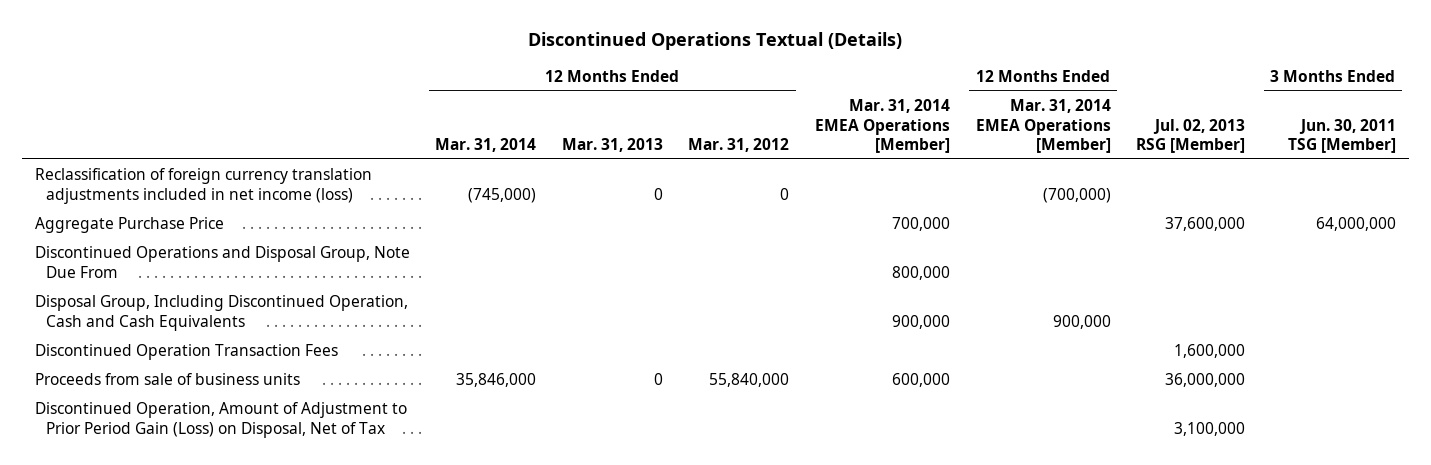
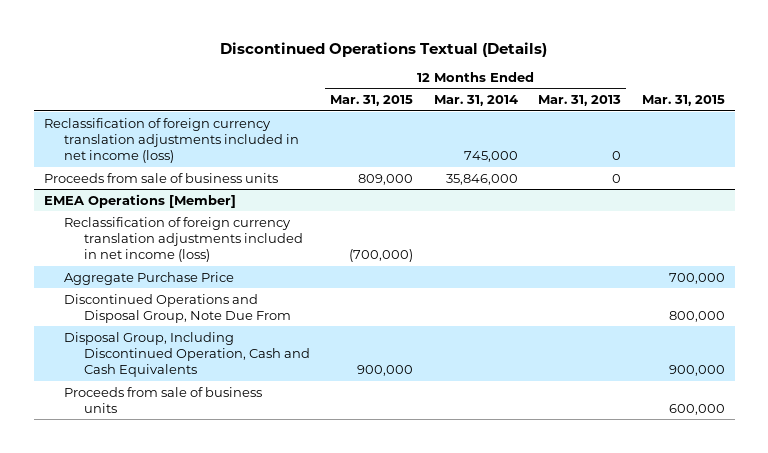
- | 12 Months Ended Mar. 31, 2014 | 12 Months Ended Mar. 31, 2013 | 12 Months Ended Mar. 31, 2012 | Mar. 31, 2014 EMEA Operations [Member] | 12 Months Ended Mar. 31, 2014 EMEA Operations [Member] | Jul. 02, 2013 RSG [Member] | 3 Months Ended Jun. 30, 2011 TSG [Member]
+ | 12 Months Ended Mar. 31, 2015 | 12 Months Ended Mar. 31, 2014 | 12 Months Ended Mar. 31, 2013 | Mar. 31, 2015
- Reclassification of foreign currency translation adjustments included in net income (loss) | (745,000) | 0 | 0 | | (700,000) | |
- Aggregate Purchase Price | | | | 700,000 | | 37,600,000 | 64,000,000
- Discontinued Operations and Disposal Group, Note Due From | | | | 800,000 | | |
- Disposal Group, Including Discontinued Operation, Cash and Cash Equivalents | | | | 900,000 | 900,000 | |
- Discontinued Operation Transaction Fees | | | | | | 1,600,000 |
+ Reclassification of foreign currency translation adjustments included in net income (loss) | | 745,000 | 0 |
- Discontinued Operation, Amount of Adjustment to Prior Period Gain (Loss) on Disposal, Net of Tax | | | | | | 3,100,000 |
+ EMEA Operations [Member]
+ Reclassification of foreign currency translation adjustments included in net income (loss) | (700,000) | | |
+ Aggregate Purchase Price | | | | 700,000
+ Discontinued Operations and Disposal Group, Note Due From | | | | 800,000
+ Disposal Group, Including Discontinued Operation, Cash and Cash Equivalents | 900,000 | | | 900,000
+ Proceeds from sale of business units | | | | 600,000

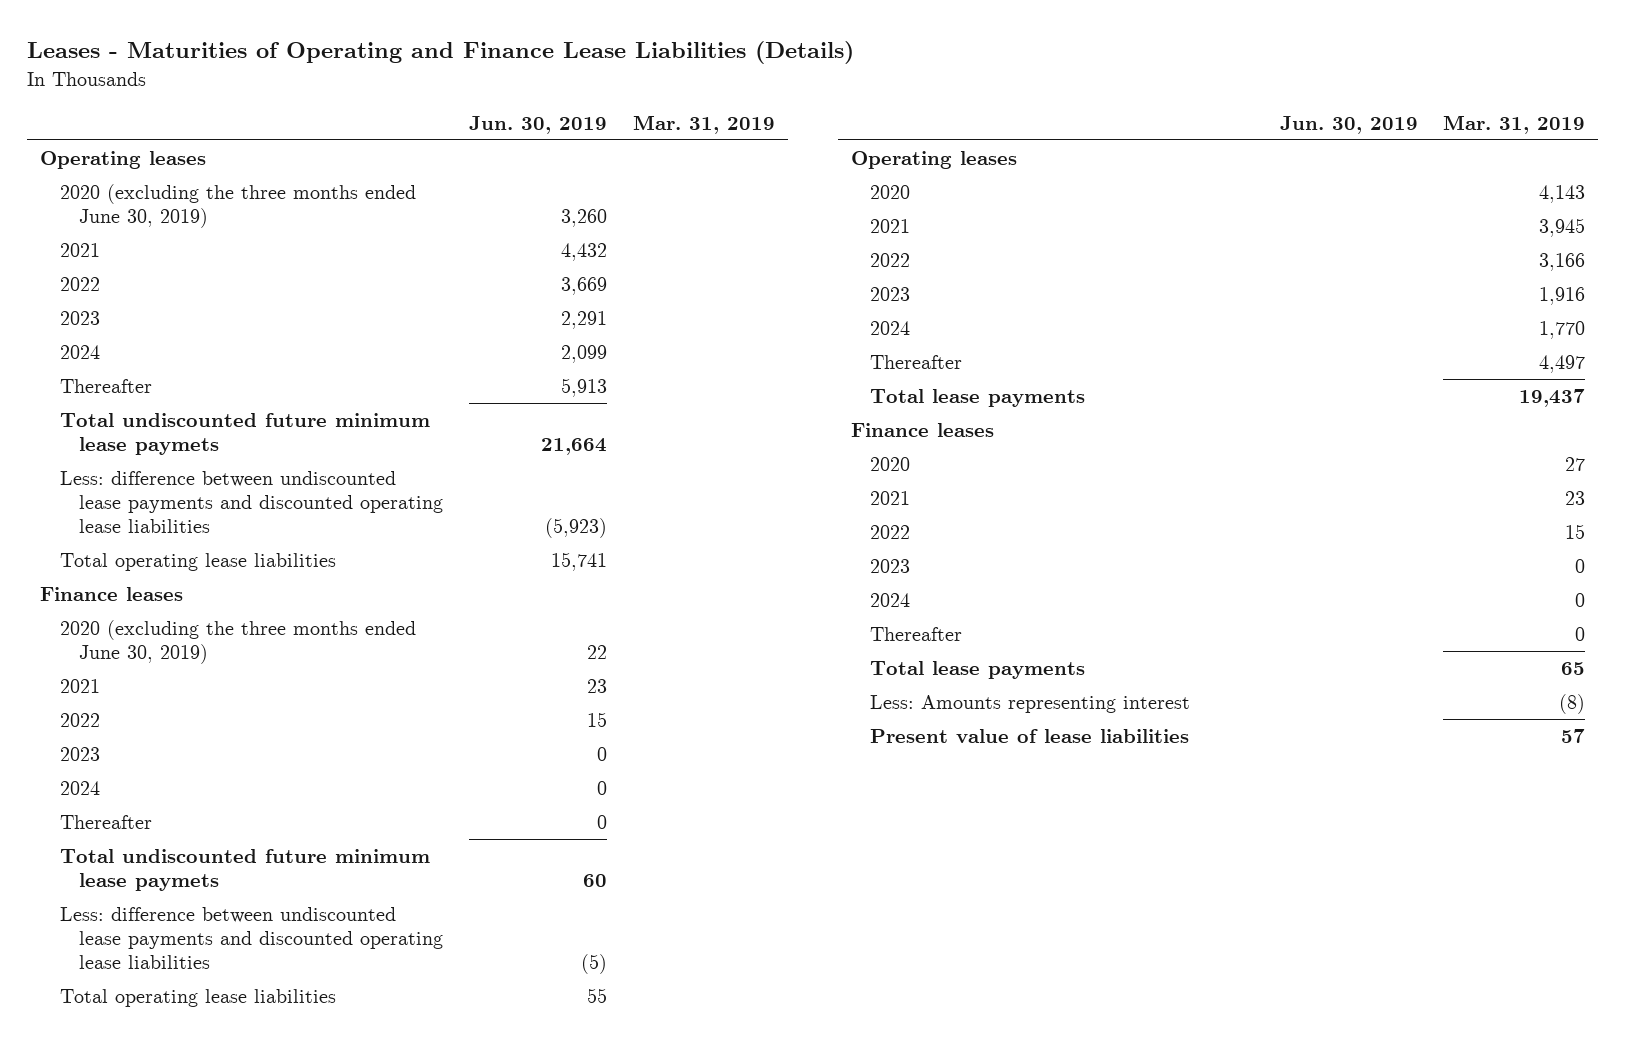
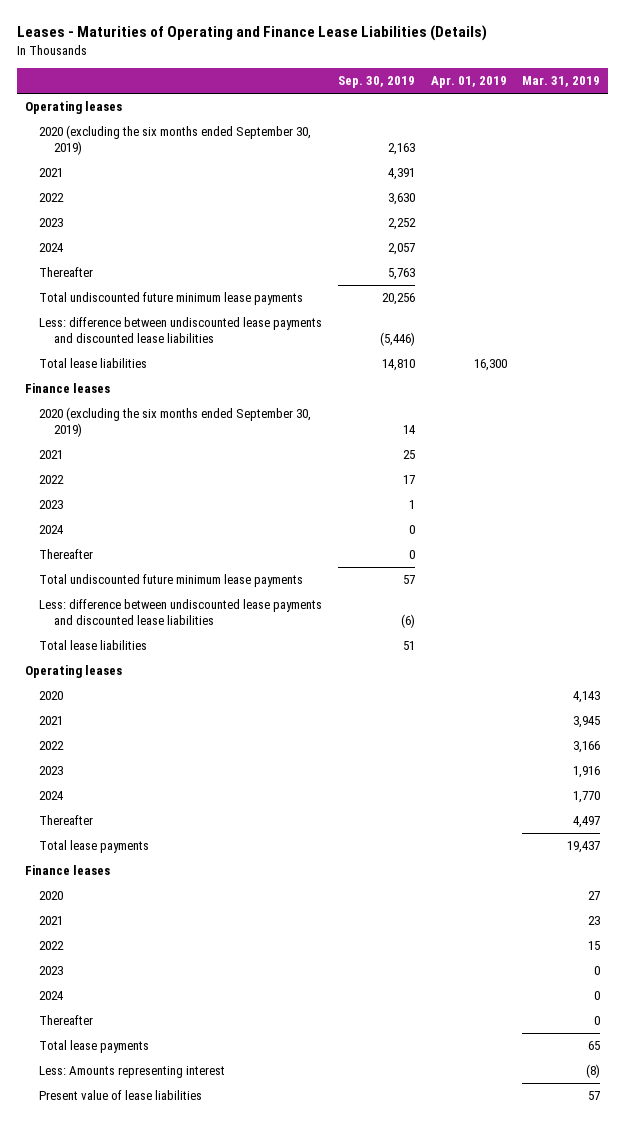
- | Jun. 30, 2019 | Mar. 31, 2019
+ | Sep. 30, 2019 | Apr. 01, 2019 | Mar. 31, 2019
- 2020 (excluding the three months ended June 30, 2019) | 3,260 |
+ 2020 (excluding the six months ended September 30, 2019) | 2,163 | |
- Total undiscounted future minimum lease paymets | 21,664 |
- Less: difference between undiscounted lease payments and discounted operating lease liabilities | (5,923) |
- Total operating lease liabilities | 15,741 |
+ Total undiscounted future minimum lease payments | 20,256 | |
+ Less: difference between undiscounted lease payments and discounted lease liabilities | (5,446) | |
+ Total lease liabilities | 14,810 | 16,300 |
- 2020 (excluding the three months ended June 30, 2019) | 22 |
+ 2020 (excluding the six months ended September 30, 2019) | 14 | |
- Total undiscounted future minimum lease paymets | 60 |
- Less: difference between undiscounted lease payments and discounted operating lease liabilities | (5) |
- Total operating lease liabilities | 55 |
+ Total undiscounted future minimum lease payments | 57 | |
+ Less: difference between undiscounted lease payments and discounted lease liabilities | (6) | |
+ Total lease liabilities | 51 | |

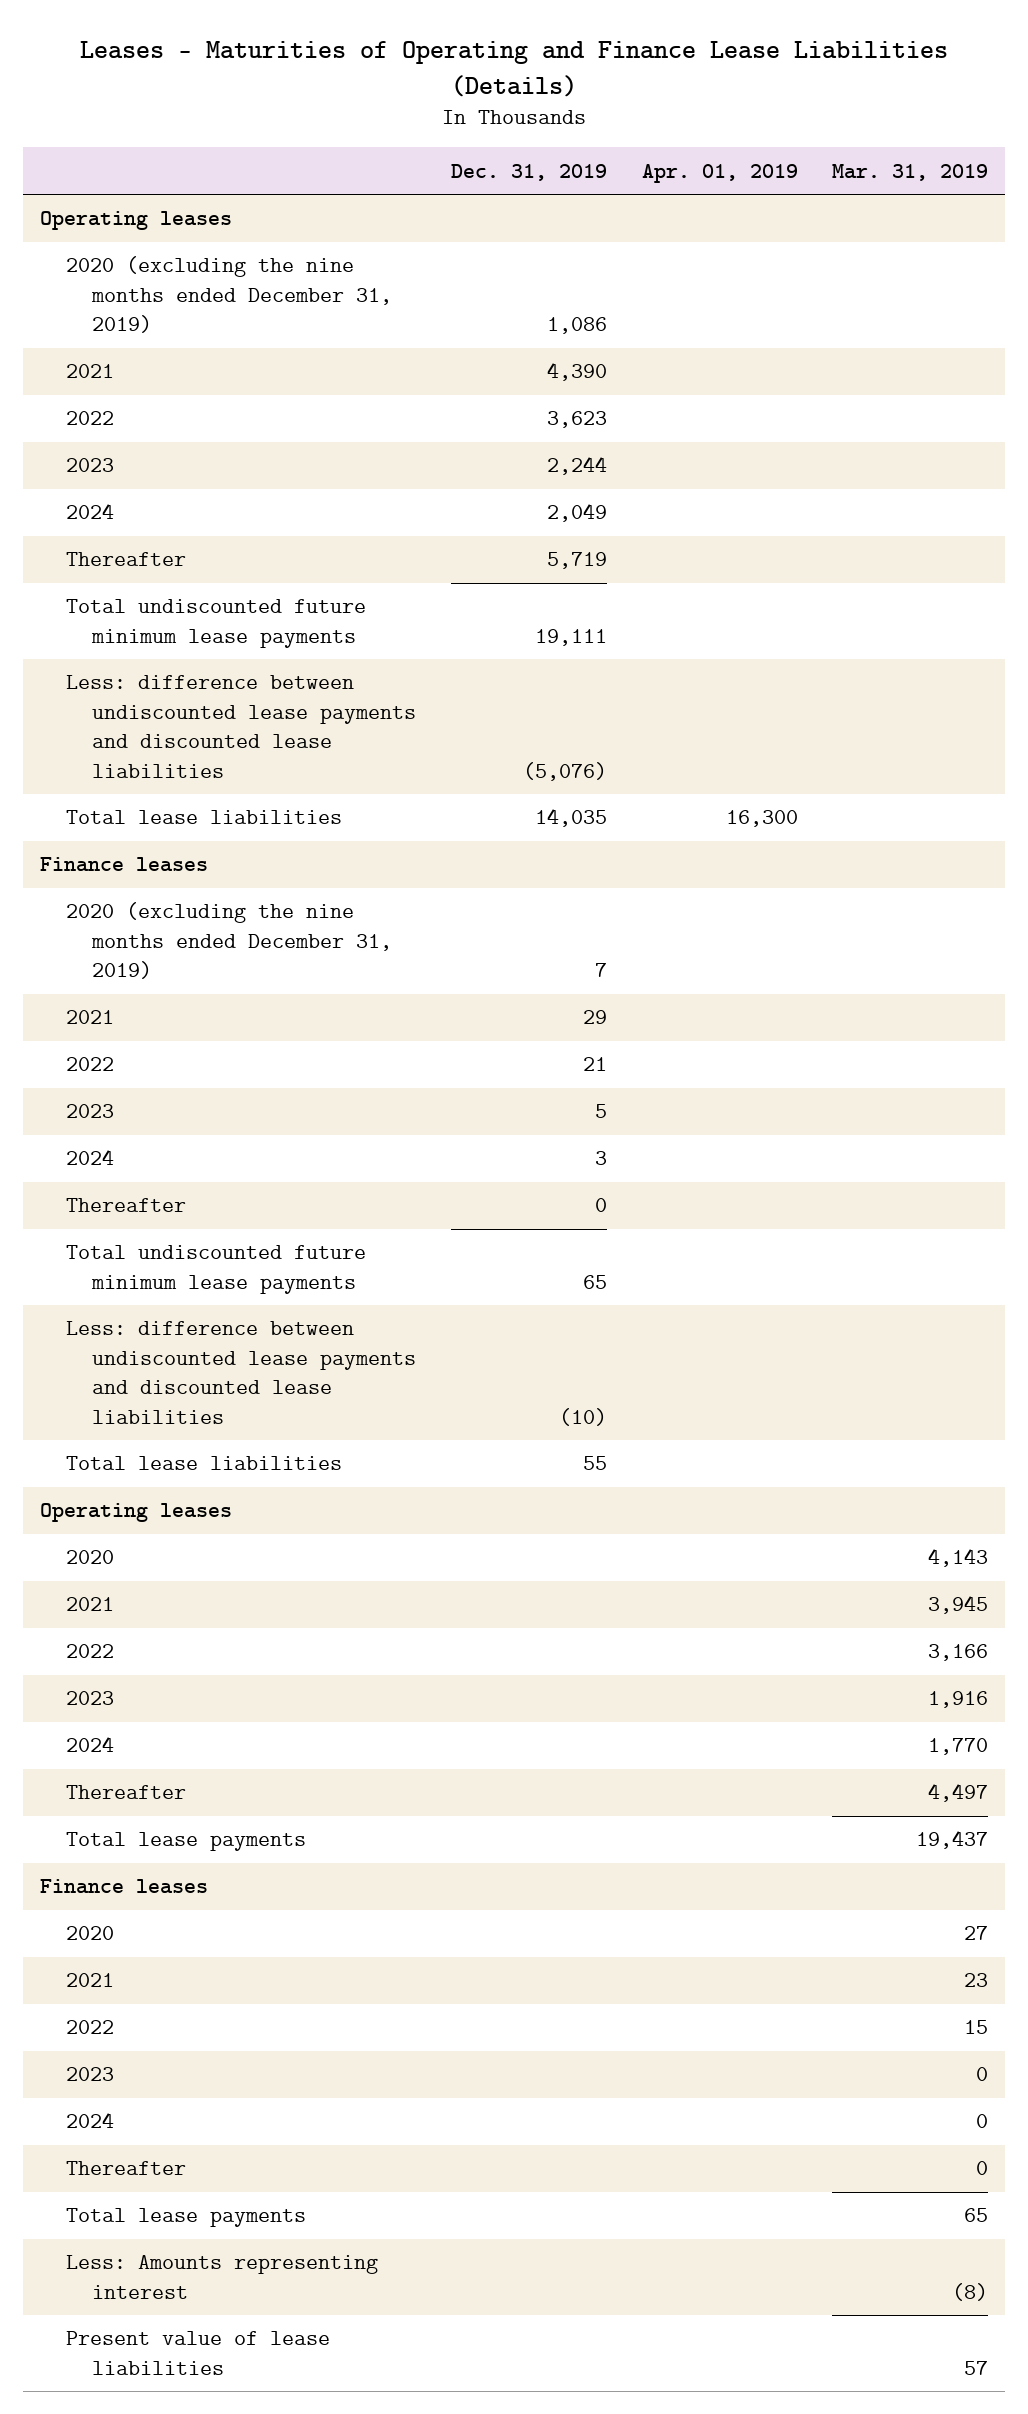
- | Sep. 30, 2019 | Apr. 01, 2019 | Mar. 31, 2019
+ | Dec. 31, 2019 | Apr. 01, 2019 | Mar. 31, 2019
- 2020 (excluding the six months ended September 30, 2019) | 2,163 | |
+ 2020 (excluding the nine months ended December 31, 2019) | 1,086 | |
- 2020 (excluding the six months ended September 30, 2019) | 14 | |
+ 2020 (excluding the nine months ended December 31, 2019) | 7 | |

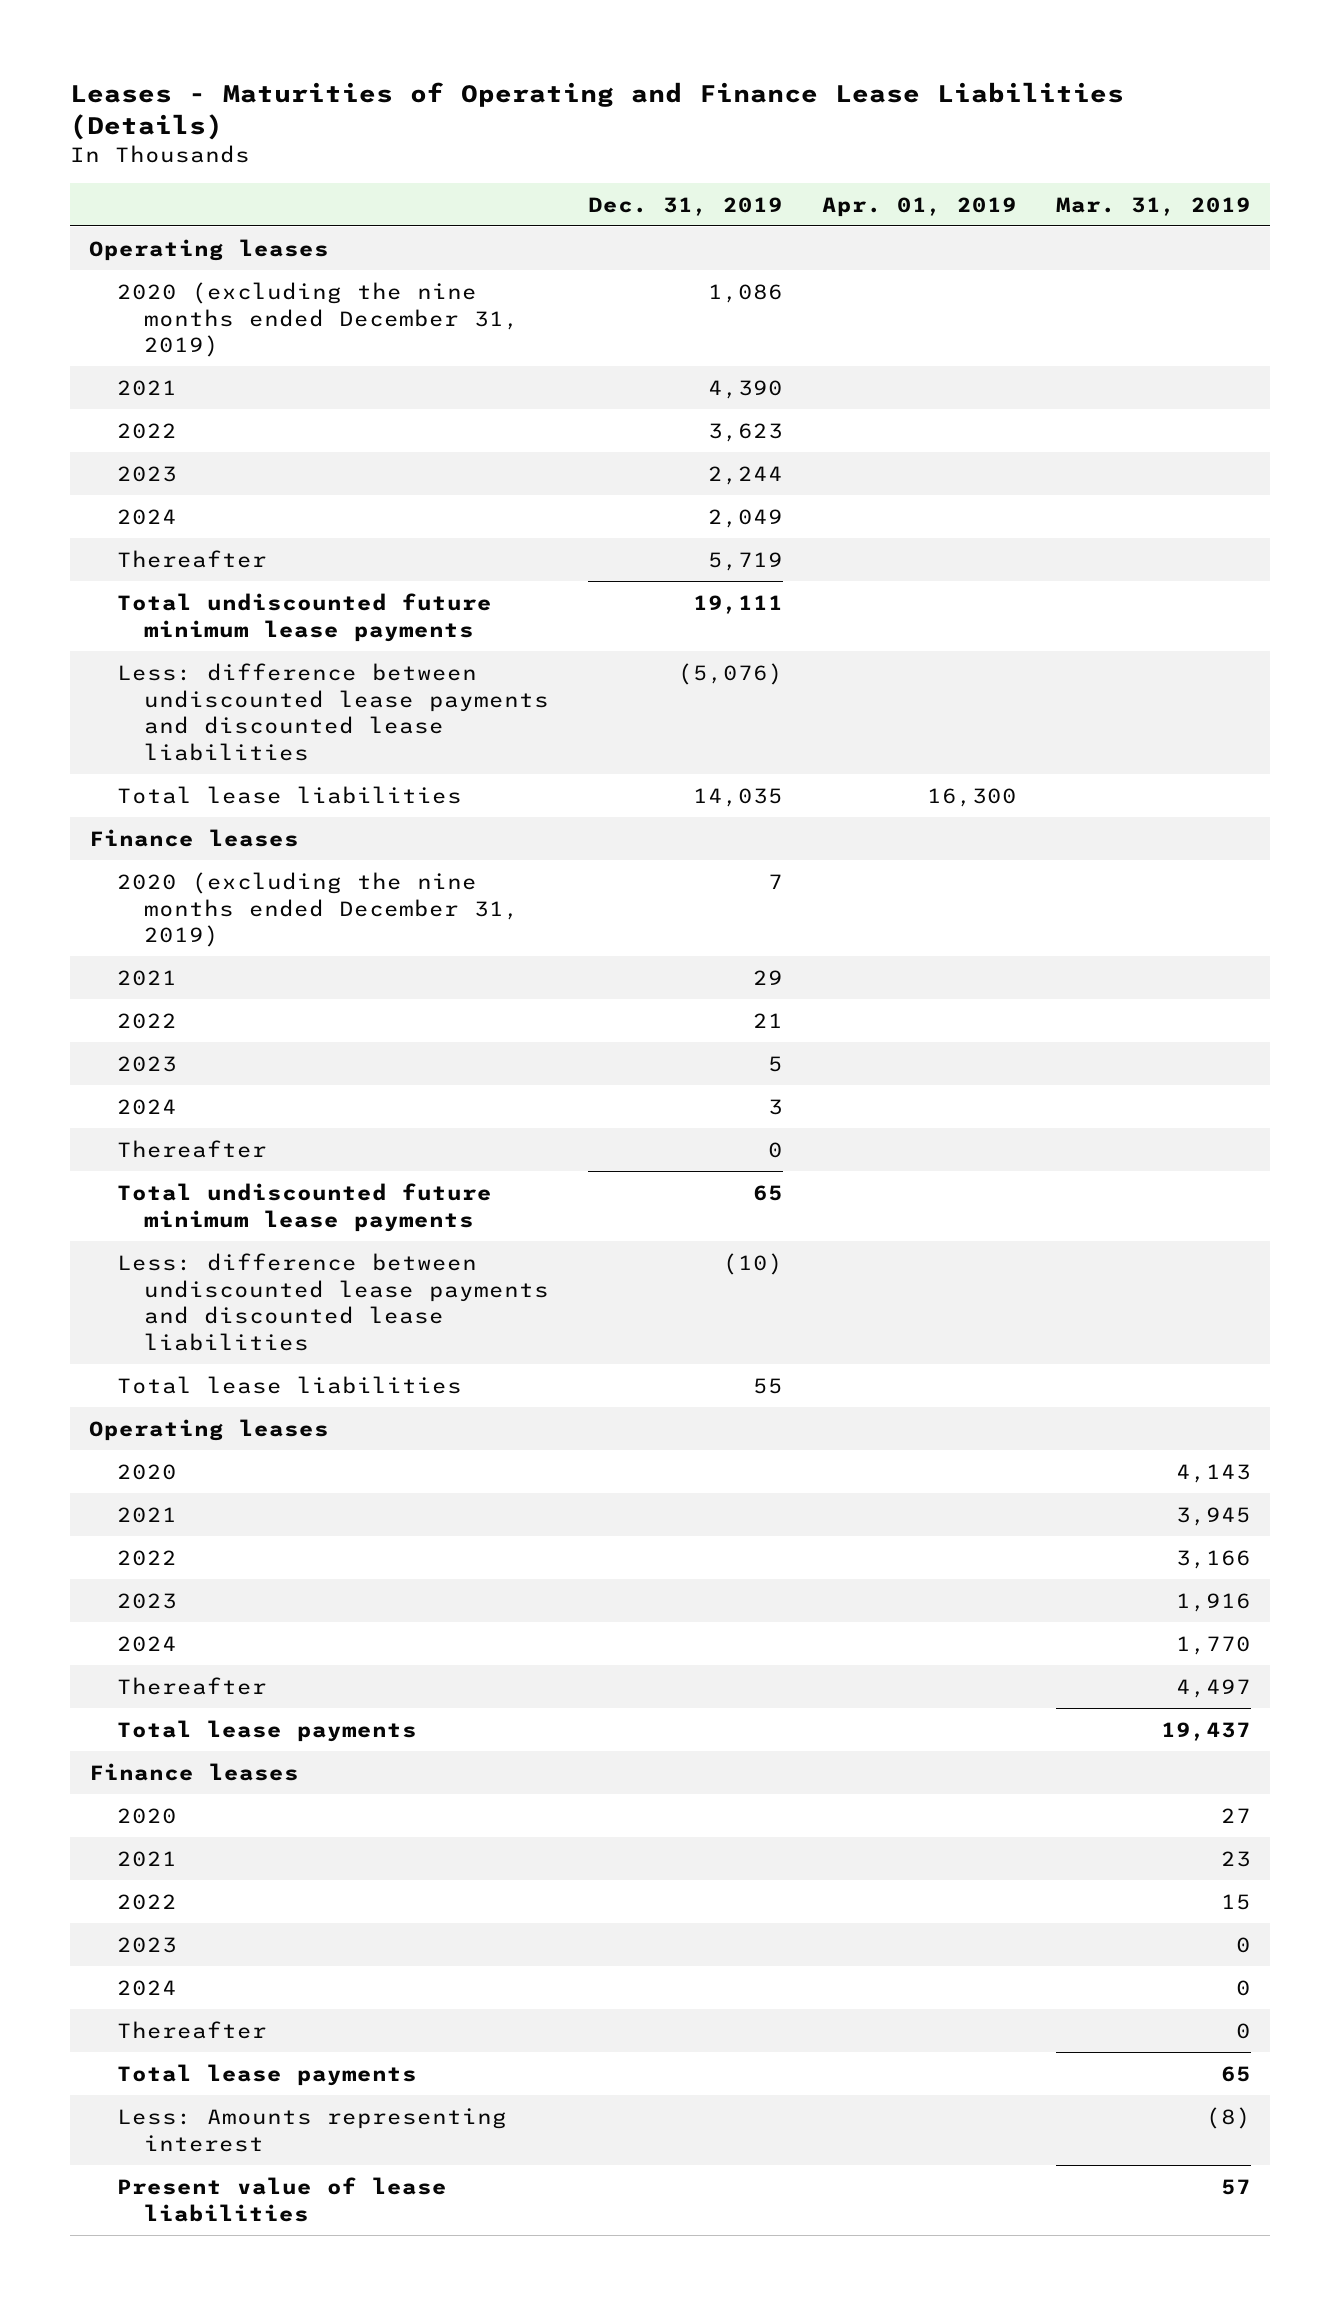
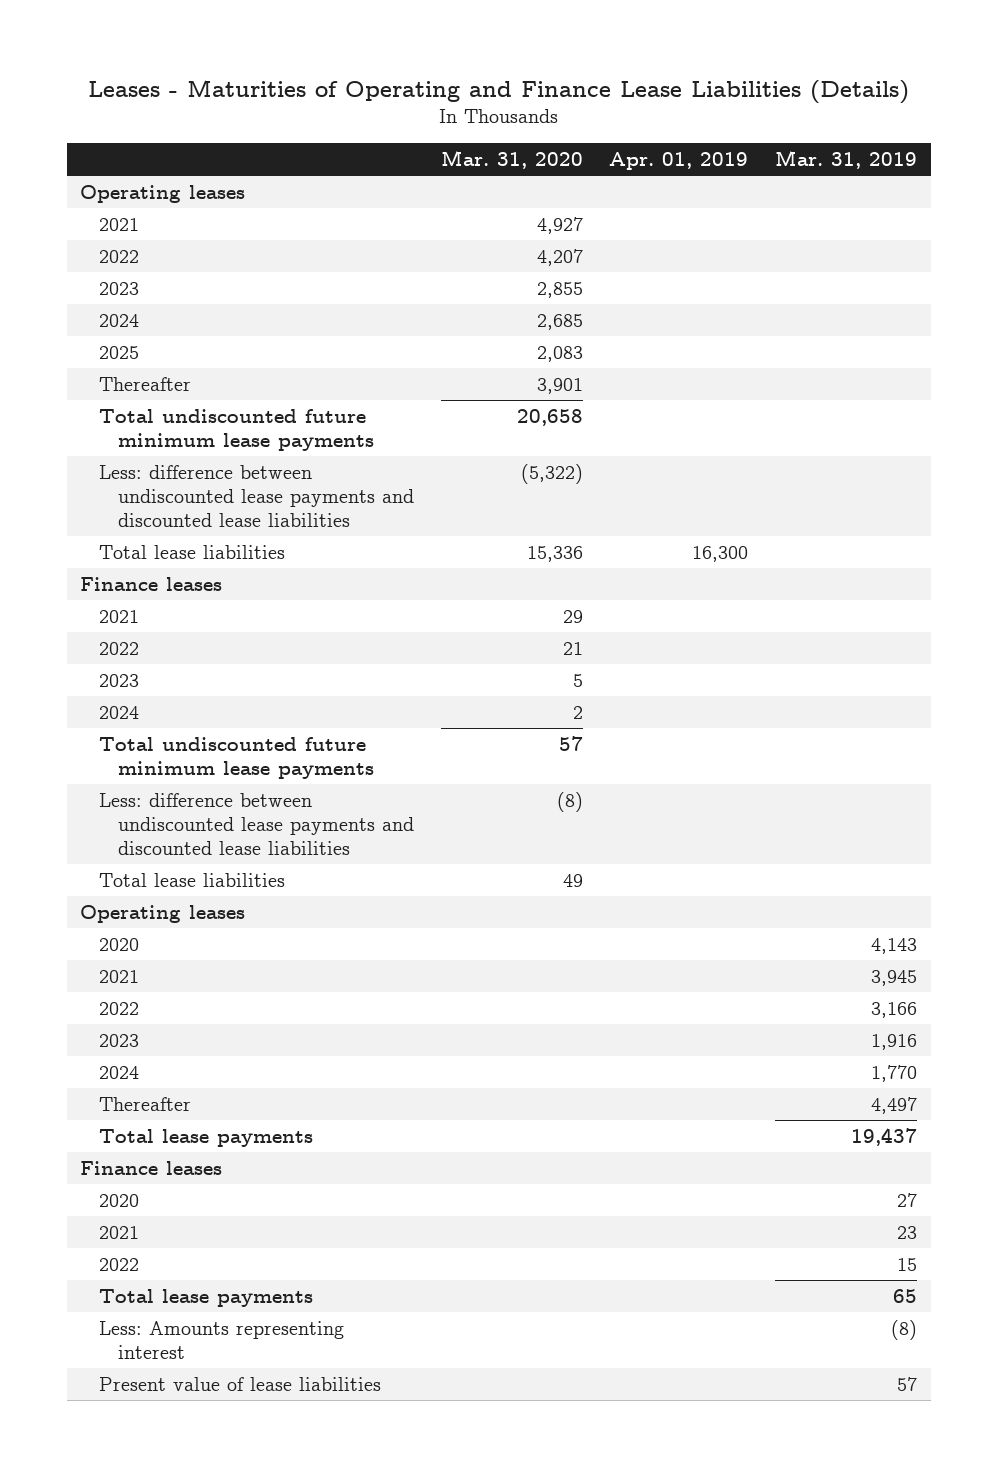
- | Dec. 31, 2019 | Apr. 01, 2019 | Mar. 31, 2019
+ | Mar. 31, 2020 | Apr. 01, 2019 | Mar. 31, 2019
- 2020 (excluding the nine months ended December 31, 2019) | 1,086 | |
+ 2025 | 2,083 | |
- 2020 (excluding the nine months ended December 31, 2019) | 7 | |
- Thereafter | 0 | |
- 2023 | | | 0
- 2024 | | | 0
- Thereafter | | | 0

